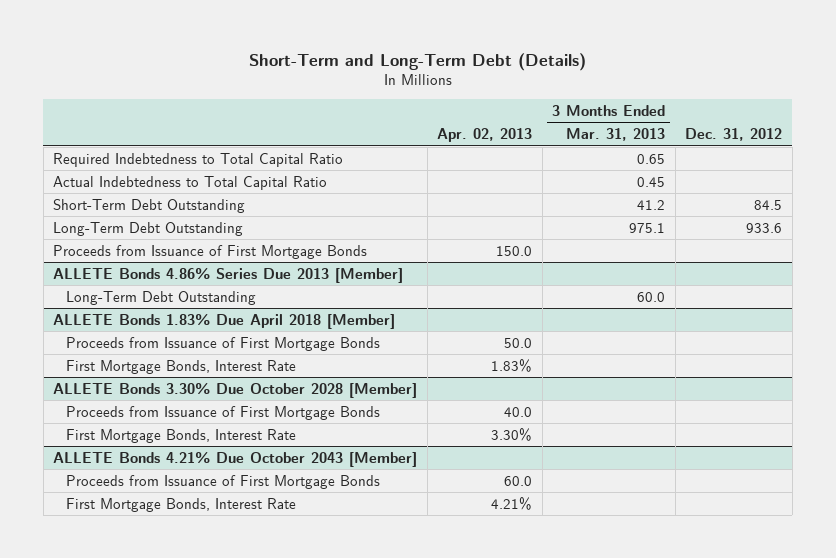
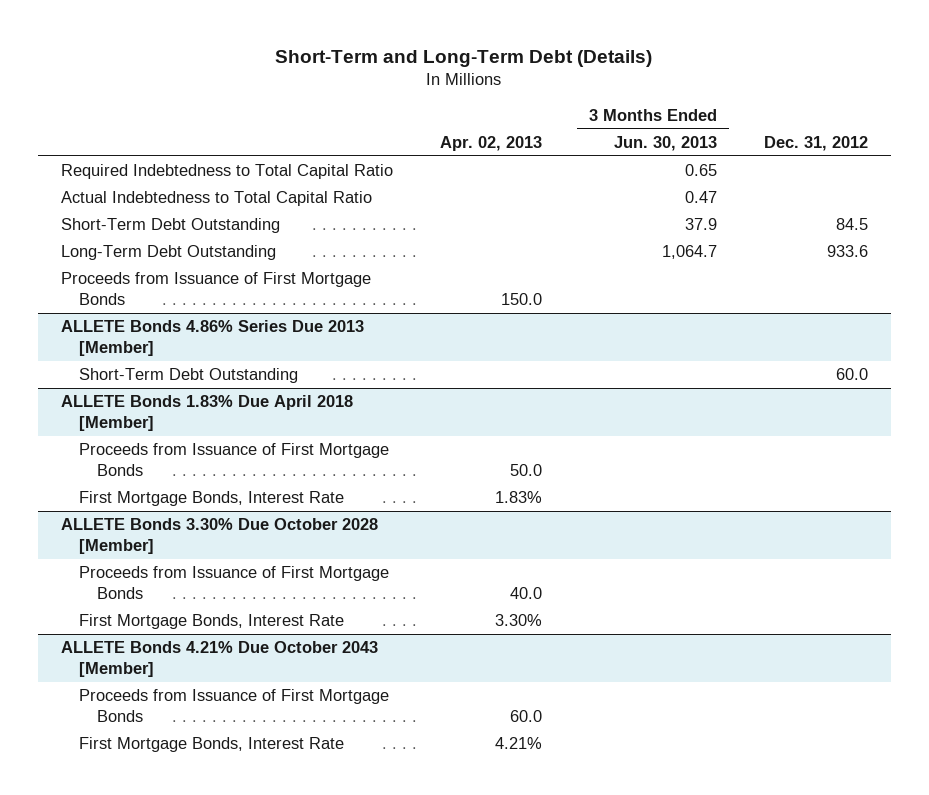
- | Apr. 02, 2013 | 3 Months Ended Mar. 31, 2013 | Dec. 31, 2012
+ | Apr. 02, 2013 | 3 Months Ended Jun. 30, 2013 | Dec. 31, 2012
@ ALLETE Bonds 4.86% Series Due 2013 [Member]
- Long-Term Debt Outstanding | | 60.0 |
+ Short-Term Debt Outstanding | | | 60.0

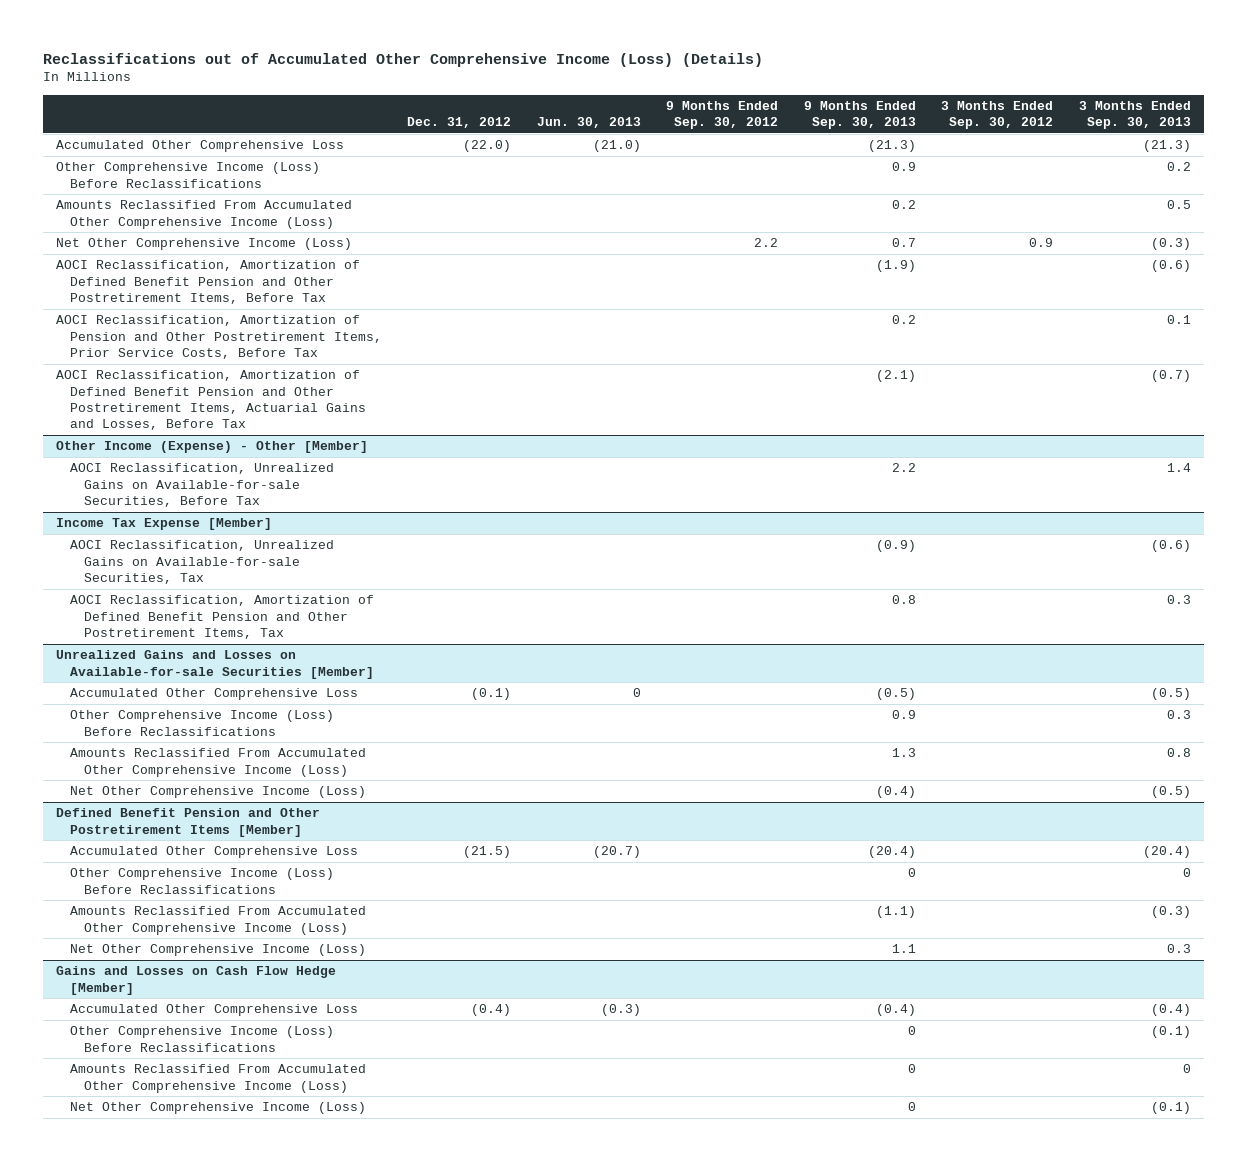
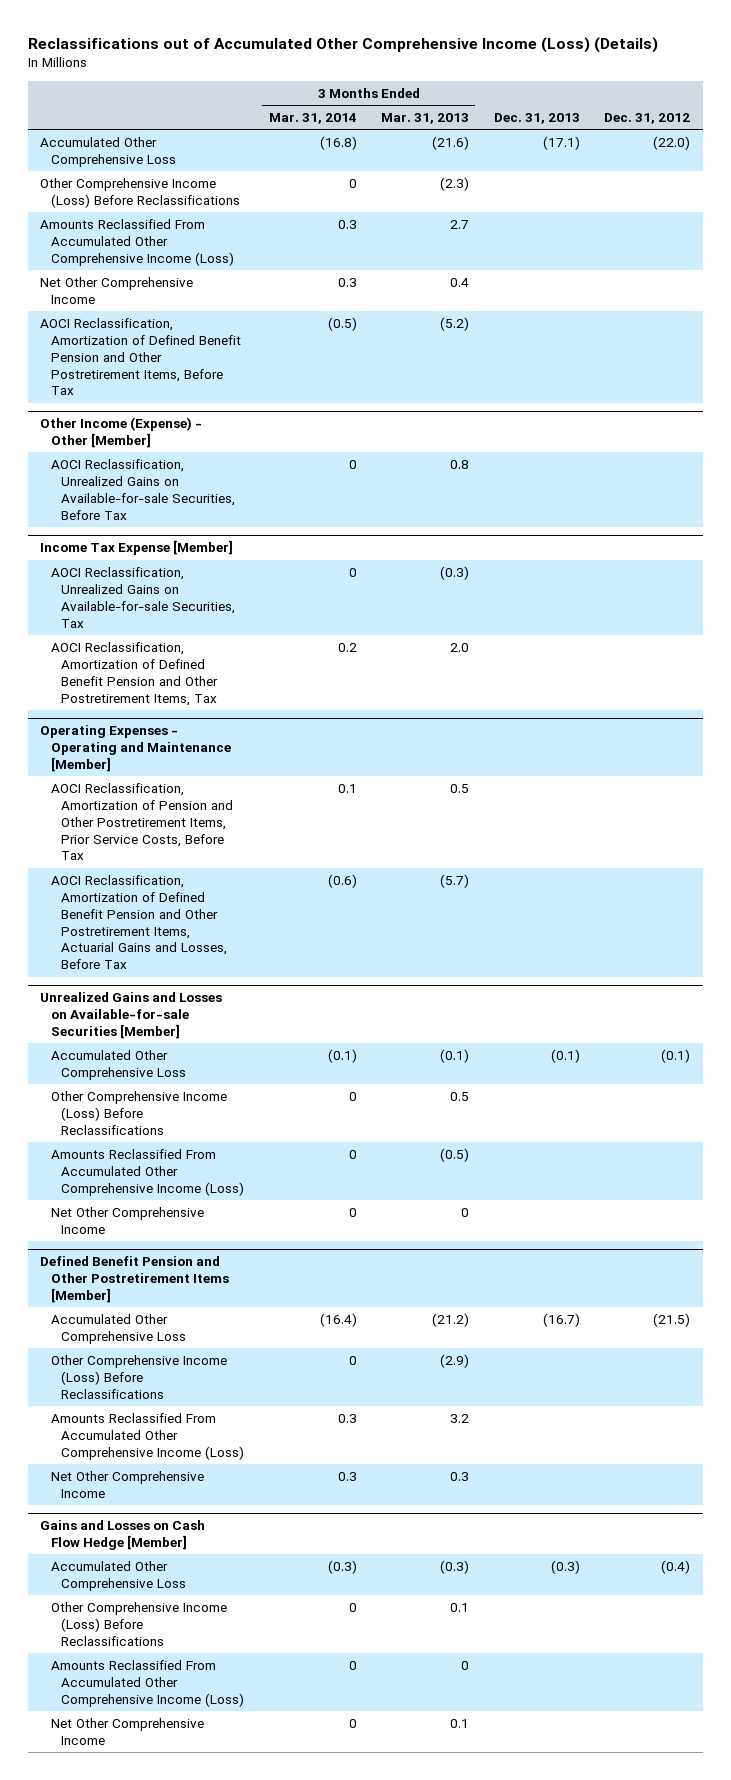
- | Dec. 31, 2012 | Jun. 30, 2013 | 9 Months Ended Sep. 30, 2012 | 9 Months Ended Sep. 30, 2013 | 3 Months Ended Sep. 30, 2012 | 3 Months Ended Sep. 30, 2013
+ | 3 Months Ended Mar. 31, 2014 | 3 Months Ended Mar. 31, 2013 | Dec. 31, 2013 | Dec. 31, 2012
- Net Other Comprehensive Income (Loss) | | | 2.2 | 0.7 | 0.9 | (0.3)
+ Net Other Comprehensive Income | 0.3 | 0.4 | |
- AOCI Reclassification, Amortization of Pension and Other Postretirement Items, Prior Service Costs, Before Tax | | | | 0.2 | | 0.1
- AOCI Reclassification, Amortization of Defined Benefit Pension and Other Postretirement Items, Actuarial Gains and Losses, Before Tax | | | | (2.1) | | (0.7)
+ Operating Expenses - Operating and Maintenance [Member]
+ AOCI Reclassification, Amortization of Pension and Other Postretirement Items, Prior Service Costs, Before Tax | 0.1 | 0.5 | |
+ AOCI Reclassification, Amortization of Defined Benefit Pension and Other Postretirement Items, Actuarial Gains and Losses, Before Tax | (0.6) | (5.7) | |
@ Unrealized Gains and Losses on Available-for-sale Securities [Member]
- Net Other Comprehensive Income (Loss) | | | | (0.4) | | (0.5)
+ Net Other Comprehensive Income | 0 | 0 | |
@ Defined Benefit Pension and Other Postretirement Items [Member]
- Net Other Comprehensive Income (Loss) | | | | 1.1 | | 0.3
+ Net Other Comprehensive Income | 0.3 | 0.3 | |
@ Gains and Losses on Cash Flow Hedge [Member]
- Net Other Comprehensive Income (Loss) | | | | 0 | | (0.1)
+ Net Other Comprehensive Income | 0 | 0.1 | |

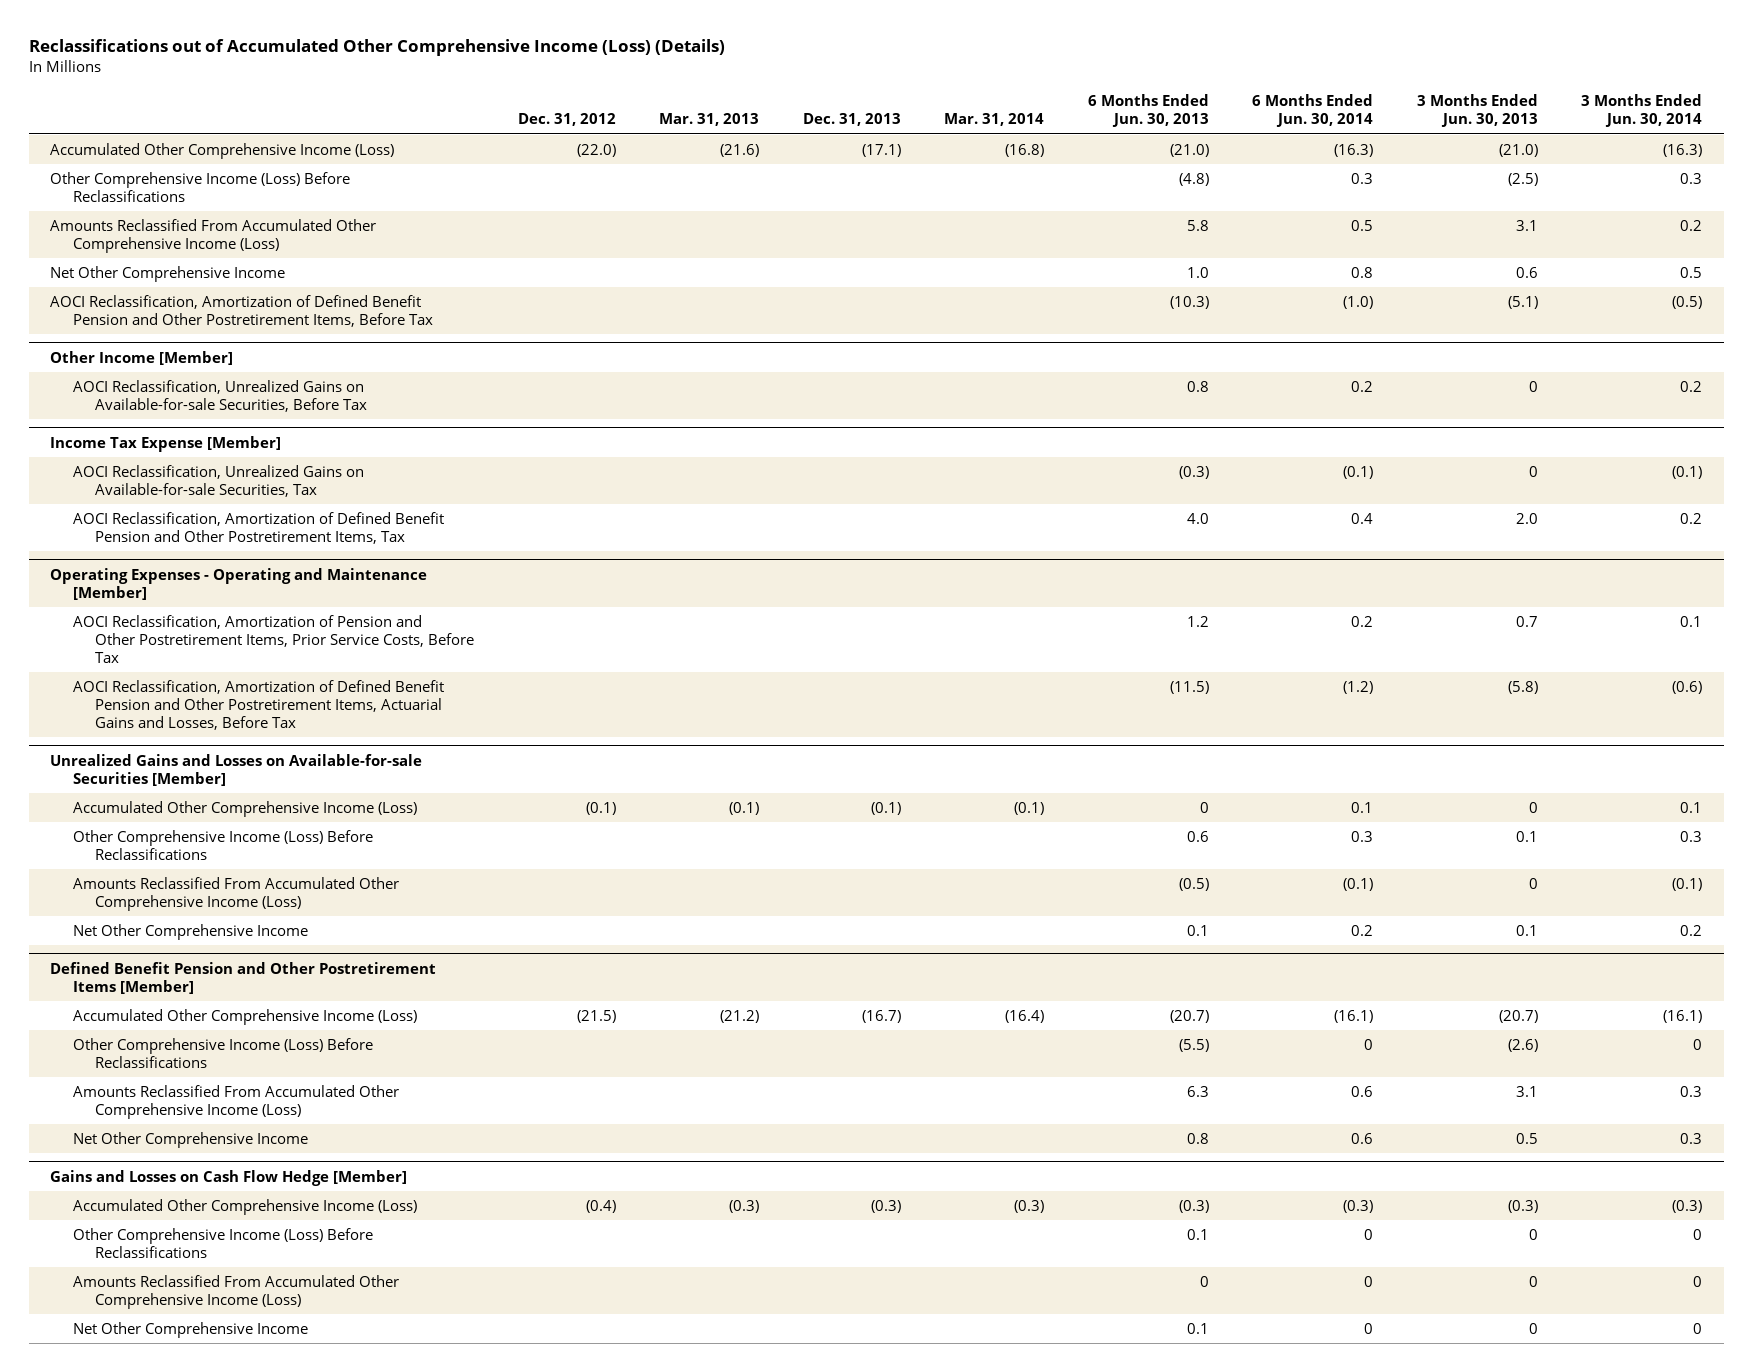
- | 3 Months Ended Mar. 31, 2014 | 3 Months Ended Mar. 31, 2013 | Dec. 31, 2013 | Dec. 31, 2012
+ | Dec. 31, 2012 | Mar. 31, 2013 | Dec. 31, 2013 | Mar. 31, 2014 | 6 Months Ended Jun. 30, 2013 | 6 Months Ended Jun. 30, 2014 | 3 Months Ended Jun. 30, 2013 | 3 Months Ended Jun. 30, 2014
- Accumulated Other Comprehensive Loss | (16.8) | (21.6) | (17.1) | (22.0)
+ Accumulated Other Comprehensive Income (Loss) | (22.0) | (21.6) | (17.1) | (16.8) | (21.0) | (16.3) | (21.0) | (16.3)
- Other Income (Expense) - Other [Member]
+ Other Income [Member]
@ Unrealized Gains and Losses on Available-for-sale Securities [Member]
- Accumulated Other Comprehensive Loss | (0.1) | (0.1) | (0.1) | (0.1)
+ Accumulated Other Comprehensive Income (Loss) | (0.1) | (0.1) | (0.1) | (0.1) | 0 | 0.1 | 0 | 0.1
@ Defined Benefit Pension and Other Postretirement Items [Member]
- Accumulated Other Comprehensive Loss | (16.4) | (21.2) | (16.7) | (21.5)
+ Accumulated Other Comprehensive Income (Loss) | (21.5) | (21.2) | (16.7) | (16.4) | (20.7) | (16.1) | (20.7) | (16.1)
@ Gains and Losses on Cash Flow Hedge [Member]
- Accumulated Other Comprehensive Loss | (0.3) | (0.3) | (0.3) | (0.4)
+ Accumulated Other Comprehensive Income (Loss) | (0.4) | (0.3) | (0.3) | (0.3) | (0.3) | (0.3) | (0.3) | (0.3)

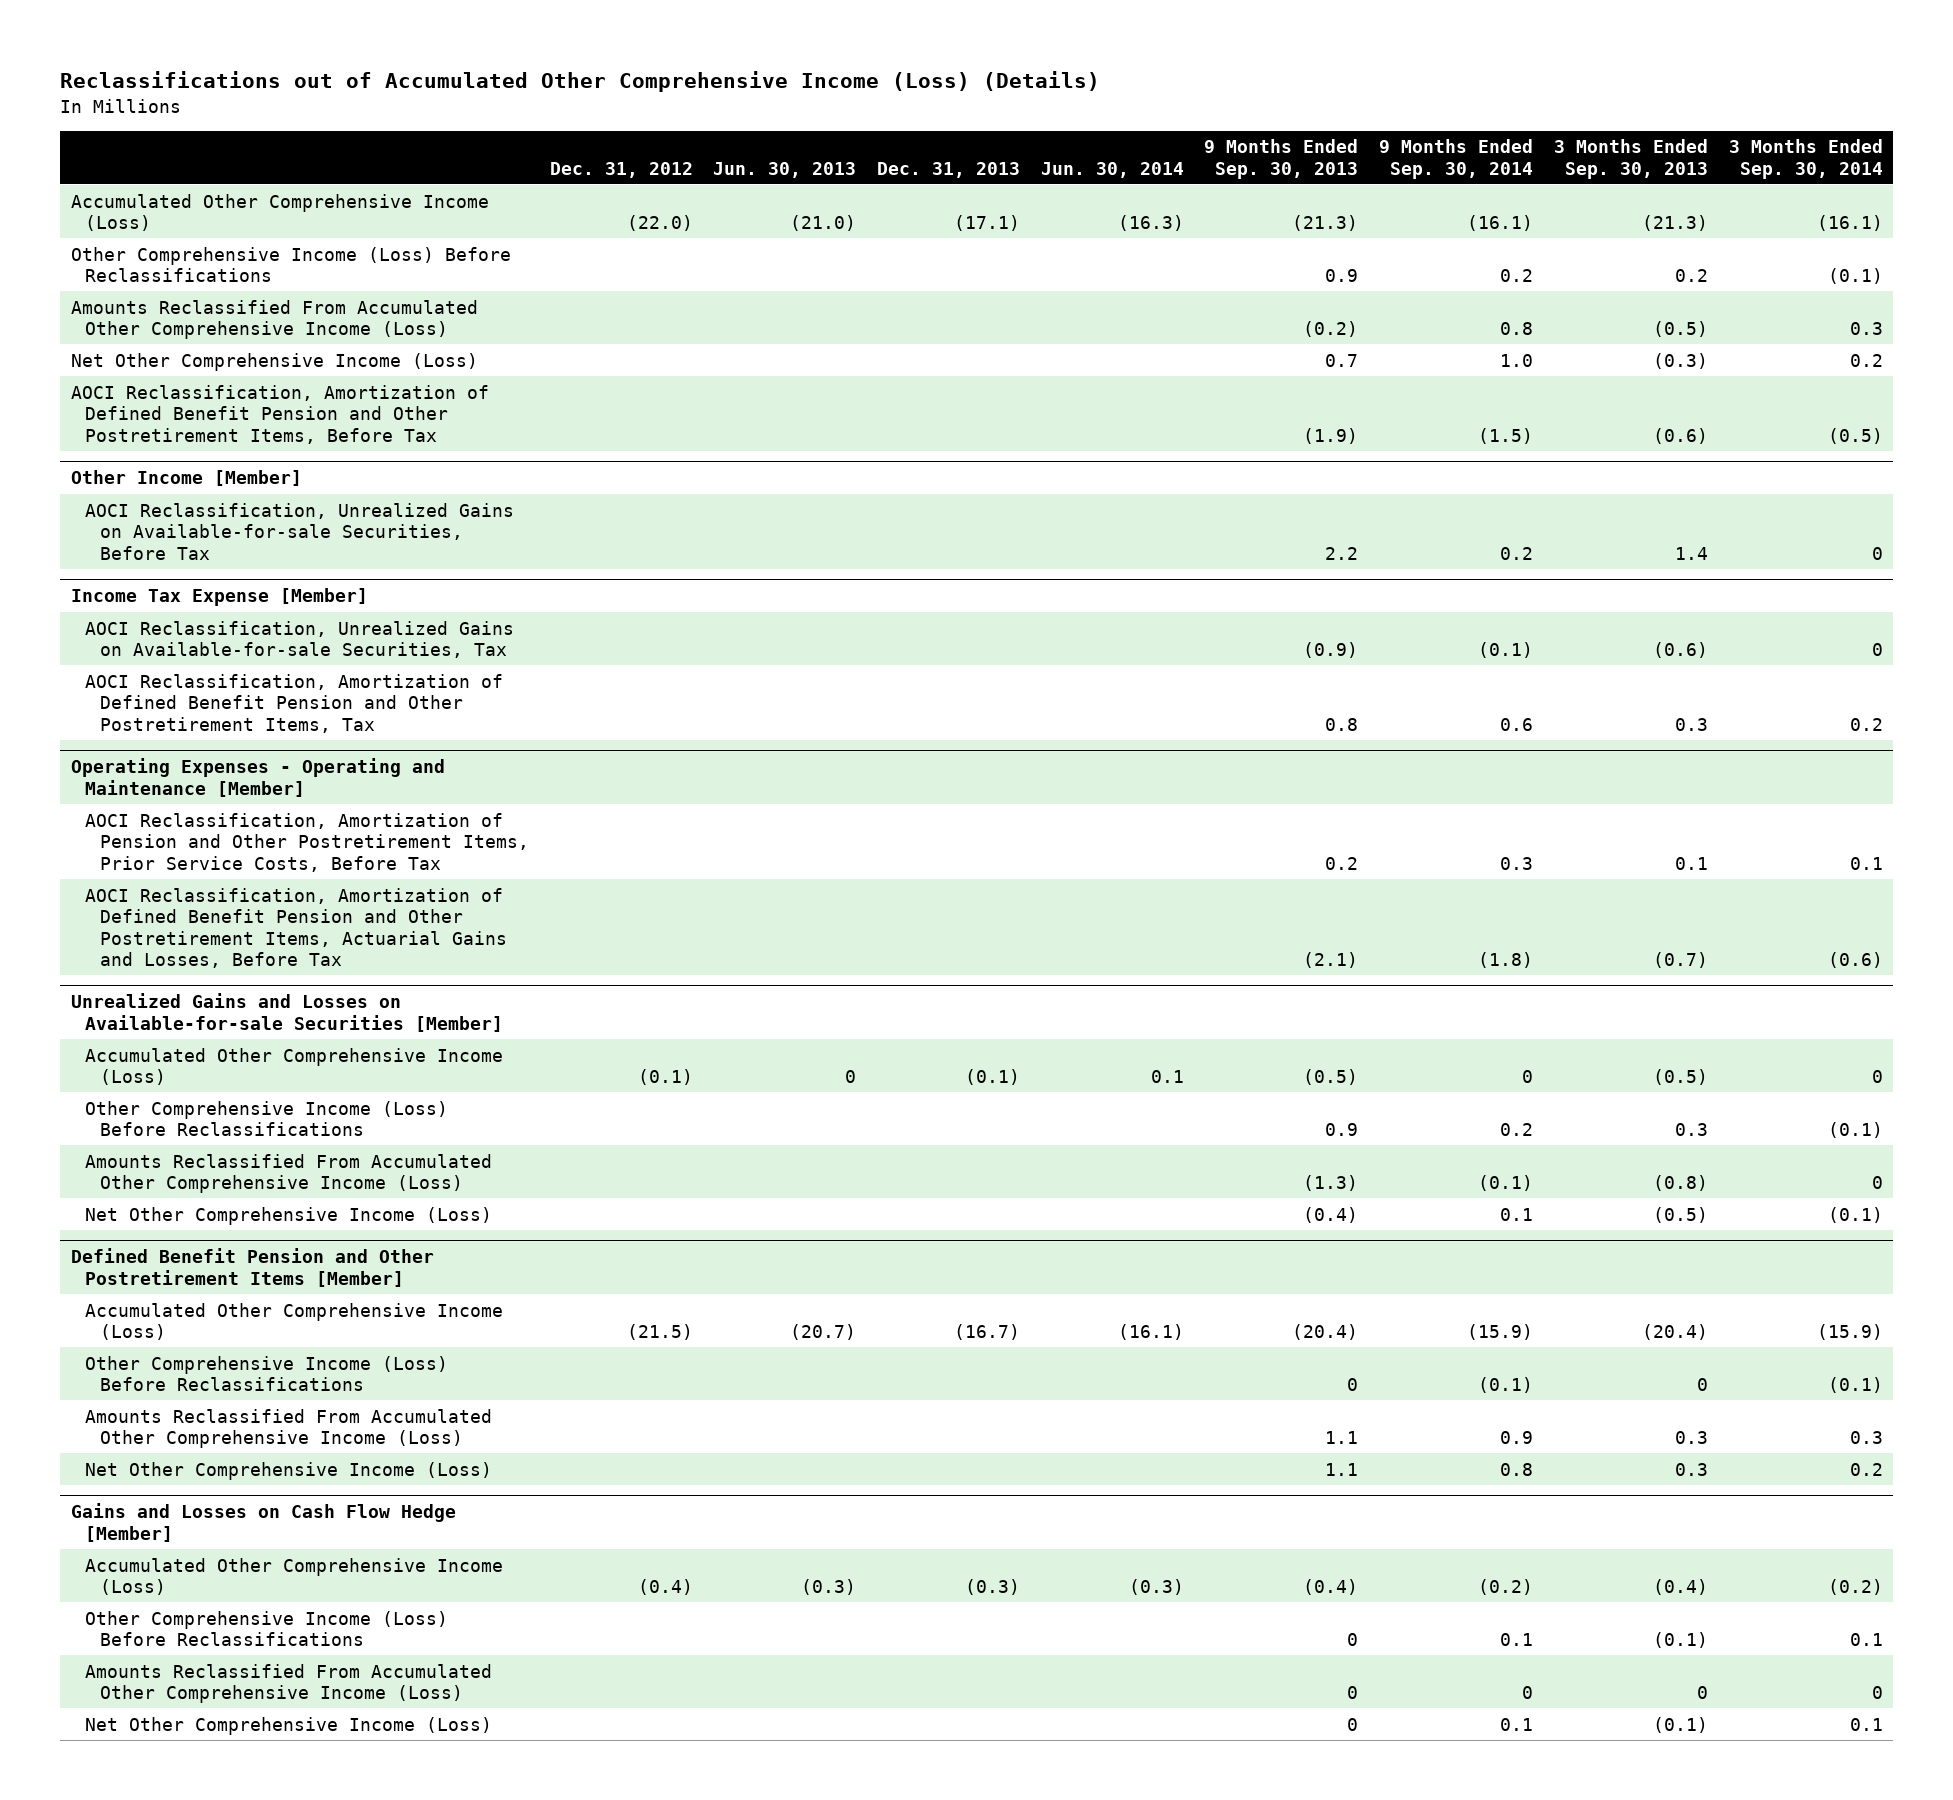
- | Dec. 31, 2012 | Mar. 31, 2013 | Dec. 31, 2013 | Mar. 31, 2014 | 6 Months Ended Jun. 30, 2013 | 6 Months Ended Jun. 30, 2014 | 3 Months Ended Jun. 30, 2013 | 3 Months Ended Jun. 30, 2014
+ | Dec. 31, 2012 | Jun. 30, 2013 | Dec. 31, 2013 | Jun. 30, 2014 | 9 Months Ended Sep. 30, 2013 | 9 Months Ended Sep. 30, 2014 | 3 Months Ended Sep. 30, 2013 | 3 Months Ended Sep. 30, 2014
- Net Other Comprehensive Income | | | | | 1.0 | 0.8 | 0.6 | 0.5
+ Net Other Comprehensive Income (Loss) | | | | | 0.7 | 1.0 | (0.3) | 0.2
@ Unrealized Gains and Losses on Available-for-sale Securities [Member]
- Net Other Comprehensive Income | | | | | 0.1 | 0.2 | 0.1 | 0.2
+ Net Other Comprehensive Income (Loss) | | | | | (0.4) | 0.1 | (0.5) | (0.1)
@ Defined Benefit Pension and Other Postretirement Items [Member]
- Net Other Comprehensive Income | | | | | 0.8 | 0.6 | 0.5 | 0.3
+ Net Other Comprehensive Income (Loss) | | | | | 1.1 | 0.8 | 0.3 | 0.2
@ Gains and Losses on Cash Flow Hedge [Member]
- Net Other Comprehensive Income | | | | | 0.1 | 0 | 0 | 0
+ Net Other Comprehensive Income (Loss) | | | | | 0 | 0.1 | (0.1) | 0.1

